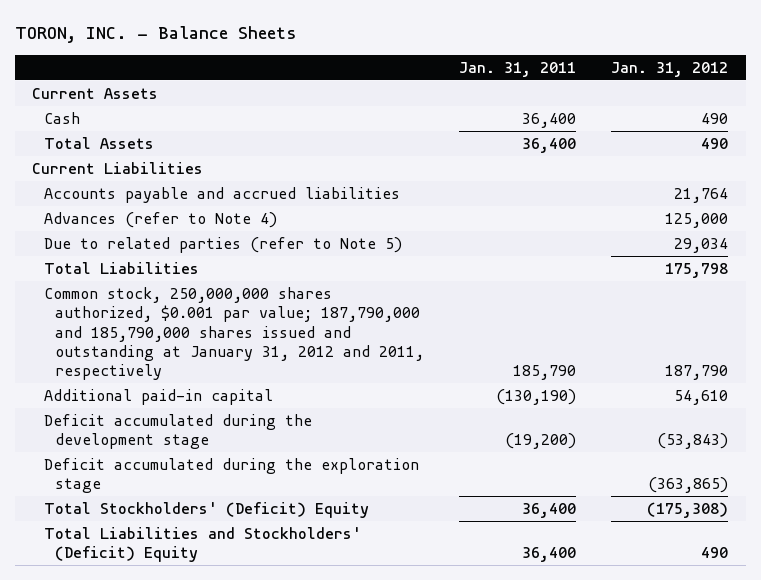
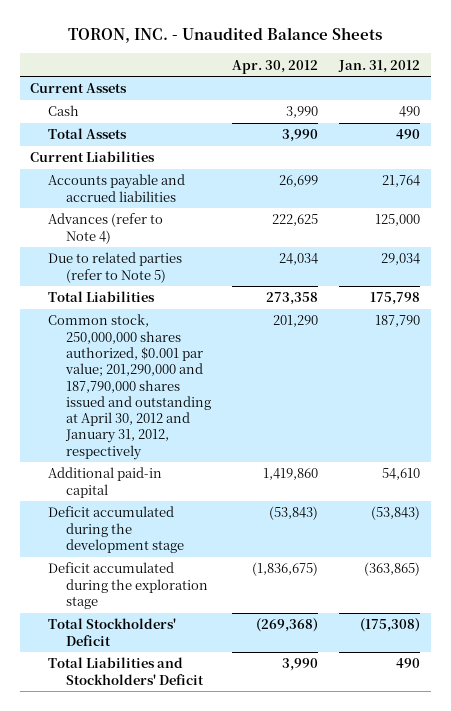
- TORON, INC. - Balance Sheets
+ TORON, INC. - Unaudited Balance Sheets
- | Jan. 31, 2011 | Jan. 31, 2012
+ | Apr. 30, 2012 | Jan. 31, 2012
- Common stock, 250,000,000 shares authorized, $0.001 par value; 187,790,000 and 185,790,000 shares issued and outstanding at January 31, 2012 and 2011, respectively | 185,790 | 187,790
+ Common stock, 250,000,000 shares authorized, $0.001 par value; 201,290,000 and 187,790,000 shares issued and outstanding at April 30, 2012 and January 31, 2012, respectively | 201,290 | 187,790
- Total Stockholders' (Deficit) Equity | 36,400 | (175,308)
- Total Liabilities and Stockholders' (Deficit) Equity | 36,400 | 490
+ Total Stockholders' Deficit | (269,368) | (175,308)
+ Total Liabilities and Stockholders' Deficit | 3,990 | 490

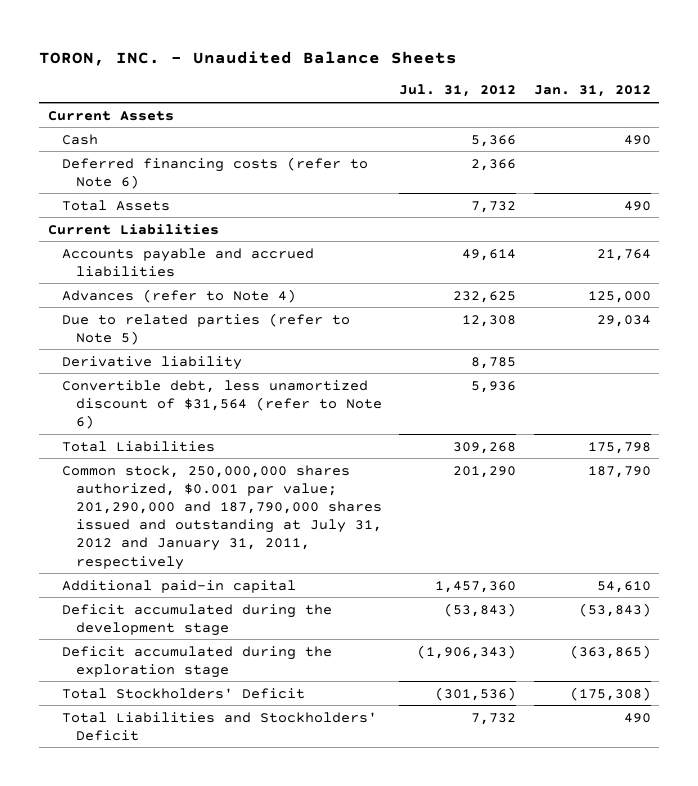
- | Apr. 30, 2012 | Jan. 31, 2012
+ | Jul. 31, 2012 | Jan. 31, 2012
+ Deferred financing costs (refer to Note 6) | 2,366 |
+ Derivative liability | 8,785 |
+ Convertible debt, less unamortized discount of $31,564 (refer to Note 6) | 5,936 |
- Common stock, 250,000,000 shares authorized, $0.001 par value; 201,290,000 and 187,790,000 shares issued and outstanding at April 30, 2012 and January 31, 2012, respectively | 201,290 | 187,790
+ Common stock, 250,000,000 shares authorized, $0.001 par value; 201,290,000 and 187,790,000 shares issued and outstanding at July 31, 2012 and January 31, 2011, respectively | 201,290 | 187,790

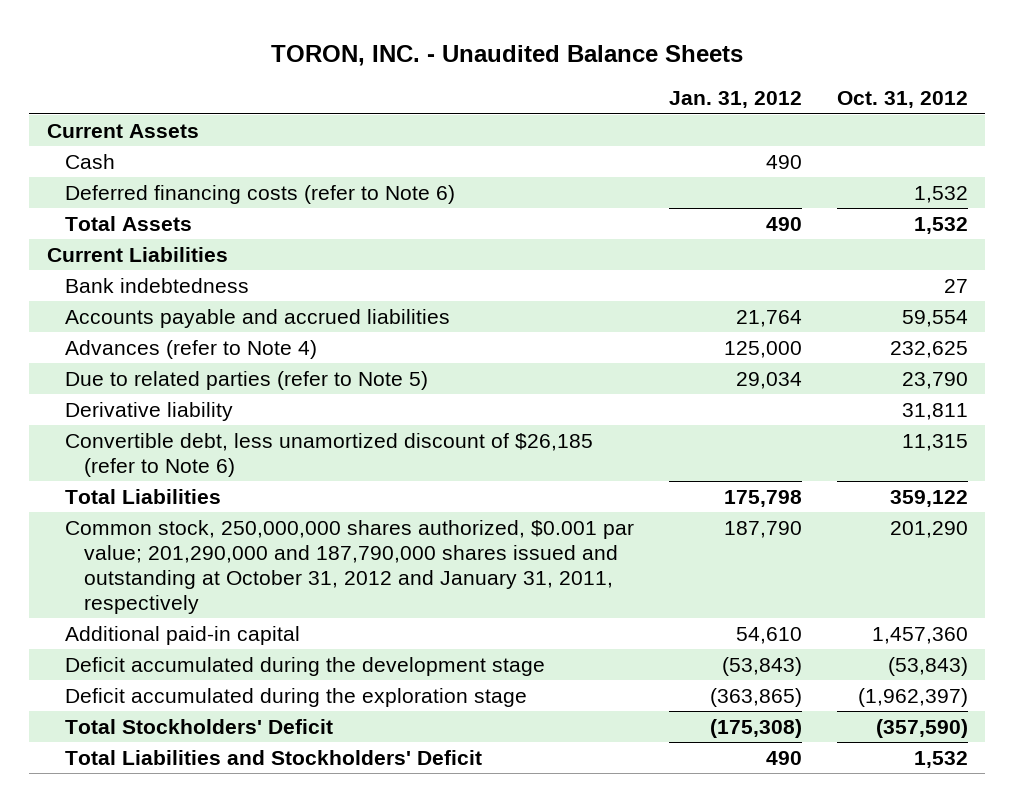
- | Jul. 31, 2012 | Jan. 31, 2012
+ | Jan. 31, 2012 | Oct. 31, 2012
+ Bank indebtedness | | 27
- Convertible debt, less unamortized discount of $31,564 (refer to Note 6) | 5,936 |
+ Convertible debt, less unamortized discount of $26,185 (refer to Note 6) | | 11,315
- Common stock, 250,000,000 shares authorized, $0.001 par value; 201,290,000 and 187,790,000 shares issued and outstanding at July 31, 2012 and January 31, 2011, respectively | 201,290 | 187,790
+ Common stock, 250,000,000 shares authorized, $0.001 par value; 201,290,000 and 187,790,000 shares issued and outstanding at October 31, 2012 and January 31, 2011, respectively | 187,790 | 201,290

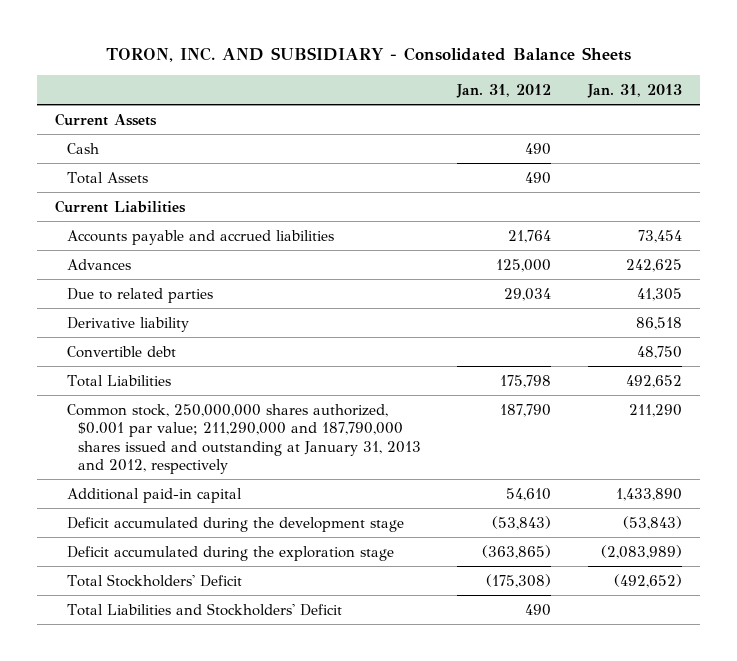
- TORON, INC. - Unaudited Balance Sheets
+ TORON, INC. AND SUBSIDIARY - Consolidated Balance Sheets
- | Jan. 31, 2012 | Oct. 31, 2012
+ | Jan. 31, 2012 | Jan. 31, 2013
- Deferred financing costs (refer to Note 6) | | 1,532
- Bank indebtedness | | 27
- Advances (refer to Note 4) | 125,000 | 232,625
- Due to related parties (refer to Note 5) | 29,034 | 23,790
+ Advances | 125,000 | 242,625
+ Due to related parties | 29,034 | 41,305
- Convertible debt, less unamortized discount of $26,185 (refer to Note 6) | | 11,315
+ Convertible debt | | 48,750
- Common stock, 250,000,000 shares authorized, $0.001 par value; 201,290,000 and 187,790,000 shares issued and outstanding at October 31, 2012 and January 31, 2011, respectively | 187,790 | 201,290
+ Common stock, 250,000,000 shares authorized, $0.001 par value; 211,290,000 and 187,790,000 shares issued and outstanding at January 31, 2013 and 2012, respectively | 187,790 | 211,290

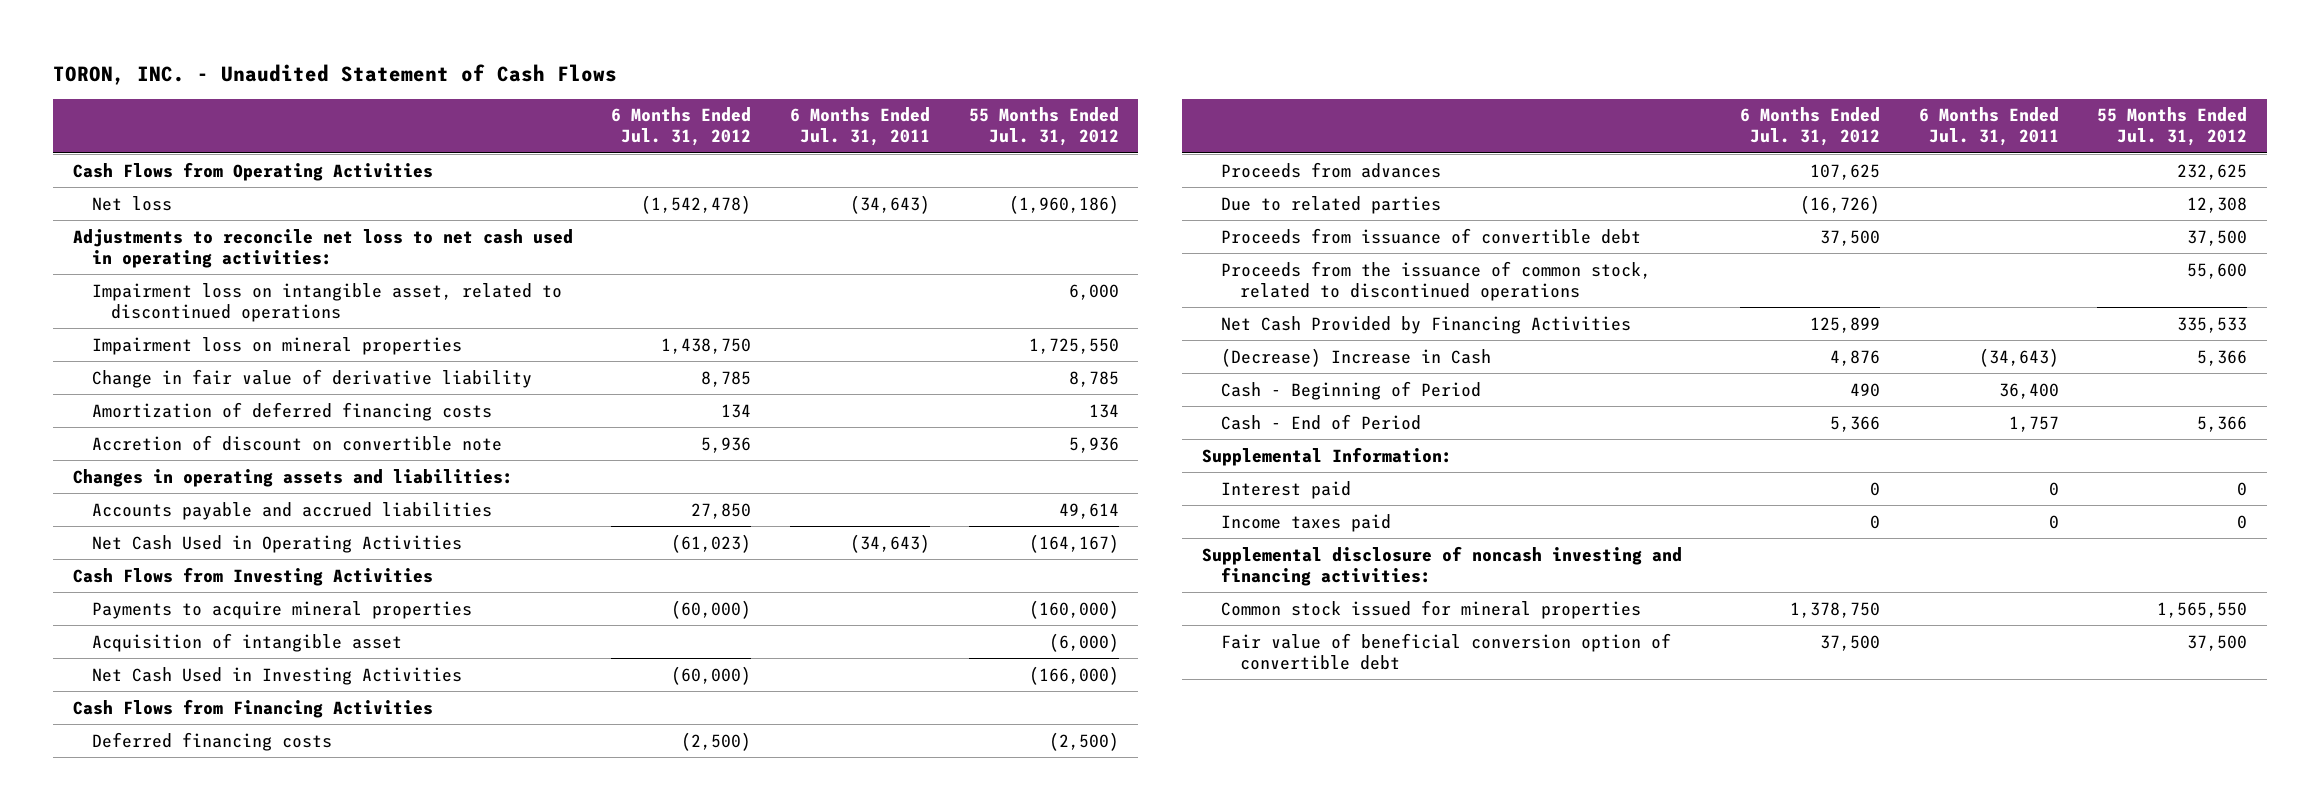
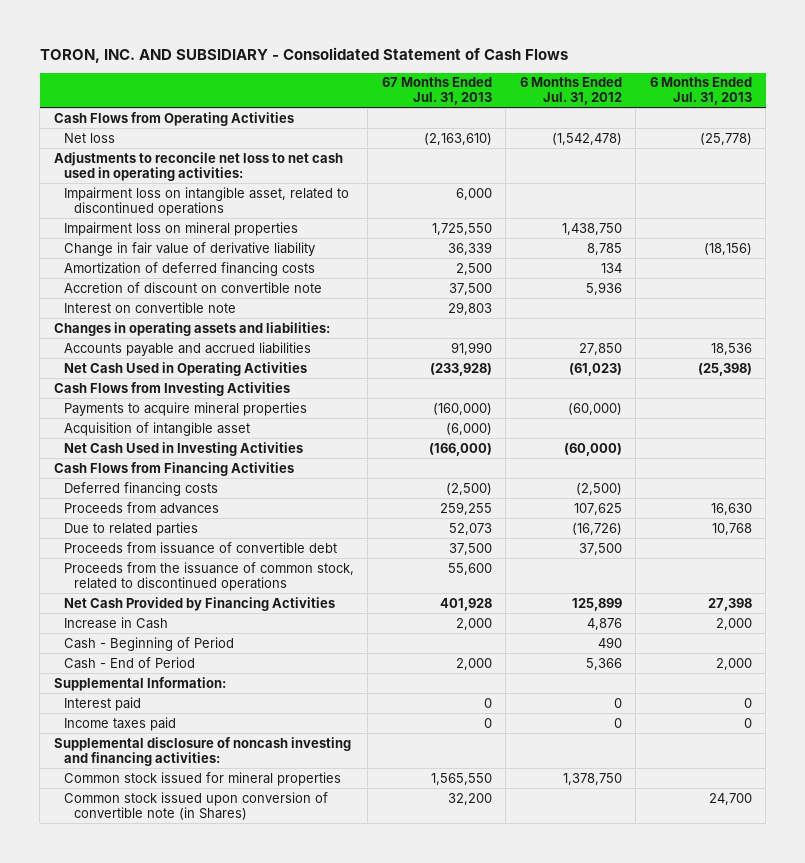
- TORON, INC. - Unaudited Statement of Cash Flows
+ TORON, INC. AND SUBSIDIARY - Consolidated Statement of Cash Flows
- | 6 Months Ended Jul. 31, 2012 | 6 Months Ended Jul. 31, 2011 | 55 Months Ended Jul. 31, 2012
+ | 67 Months Ended Jul. 31, 2013 | 6 Months Ended Jul. 31, 2012 | 6 Months Ended Jul. 31, 2013
+ Interest on convertible note | 29,803 | |
- (Decrease) Increase in Cash | 4,876 | (34,643) | 5,366
+ Increase in Cash | 2,000 | 4,876 | 2,000
- Fair value of beneficial conversion option of convertible debt | 37,500 | | 37,500
+ Common stock issued upon conversion of convertible note (in Shares) | 32,200 | | 24,700

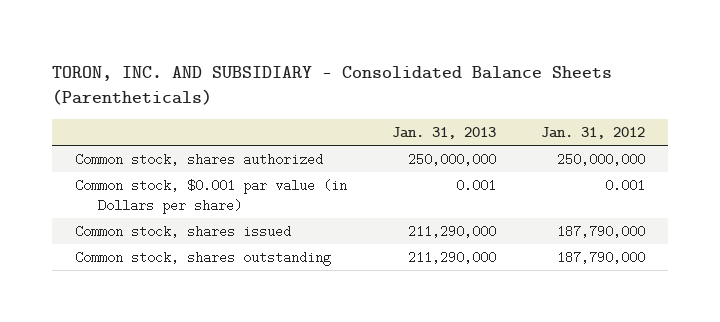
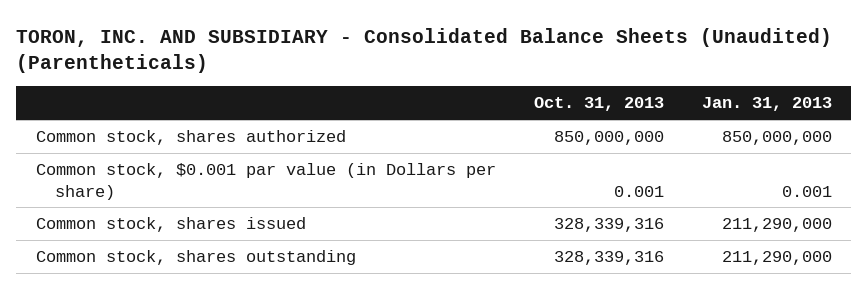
- TORON, INC. AND SUBSIDIARY - Consolidated Balance Sheets (Parentheticals)
+ TORON, INC. AND SUBSIDIARY - Consolidated Balance Sheets (Unaudited) (Parentheticals)
- | Jan. 31, 2013 | Jan. 31, 2012
+ | Oct. 31, 2013 | Jan. 31, 2013
- Common stock, shares authorized | 250,000,000 | 250,000,000
+ Common stock, shares authorized | 850,000,000 | 850,000,000

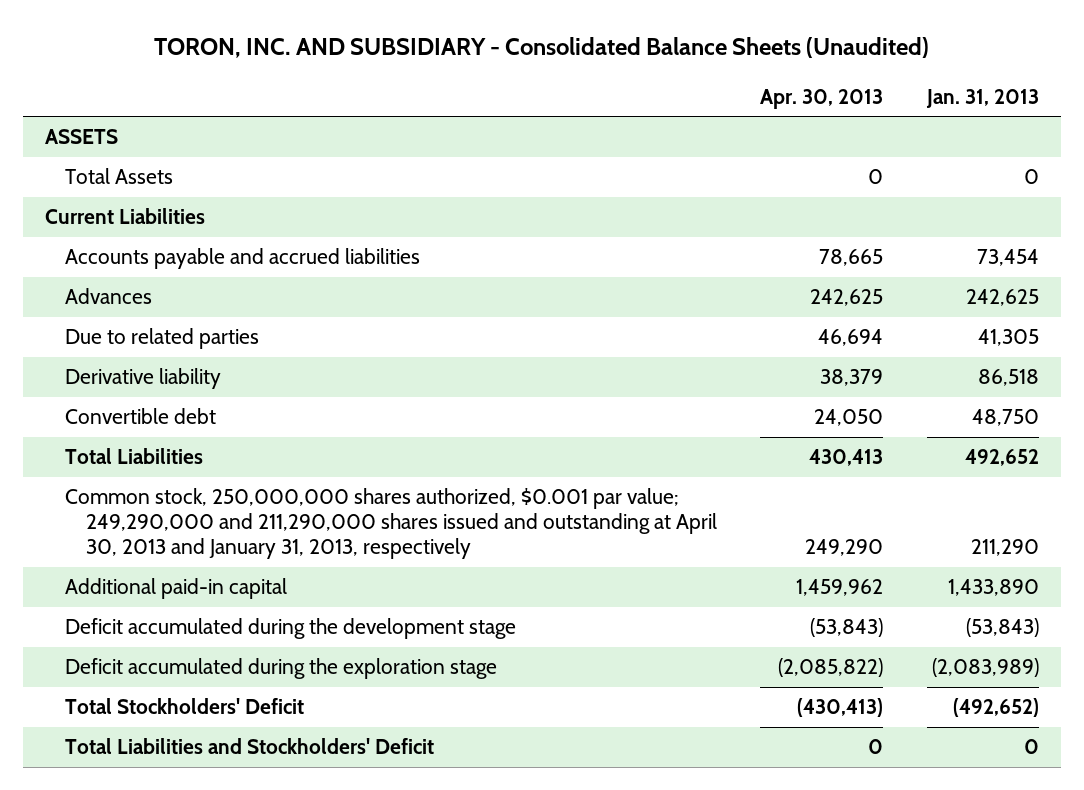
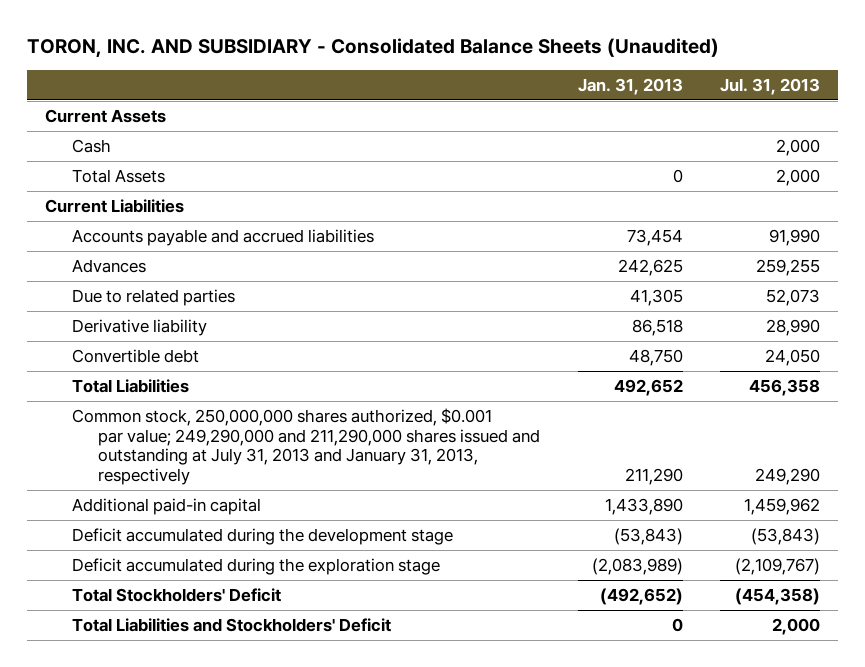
- | Apr. 30, 2013 | Jan. 31, 2013
+ | Jan. 31, 2013 | Jul. 31, 2013
- ASSETS
+ Current Assets
+ Cash | | 2,000
- Common stock, 250,000,000 shares authorized, $0.001 par value; 249,290,000 and 211,290,000 shares issued and outstanding at April 30, 2013 and January 31, 2013, respectively | 249,290 | 211,290
+ Common stock, 250,000,000 shares authorized, $0.001 par value; 249,290,000 and 211,290,000 shares issued and outstanding at July 31, 2013 and January 31, 2013, respectively | 211,290 | 249,290

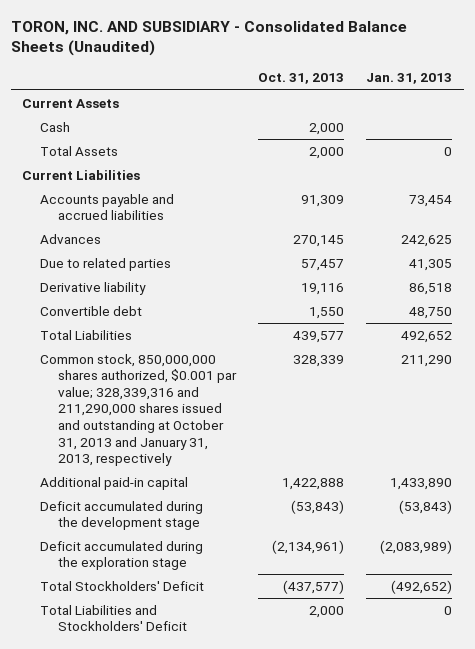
- | Jan. 31, 2013 | Jul. 31, 2013
+ | Oct. 31, 2013 | Jan. 31, 2013
- Common stock, 250,000,000 shares authorized, $0.001 par value; 249,290,000 and 211,290,000 shares issued and outstanding at July 31, 2013 and January 31, 2013, respectively | 211,290 | 249,290
+ Common stock, 850,000,000 shares authorized, $0.001 par value; 328,339,316 and 211,290,000 shares issued and outstanding at October 31, 2013 and January 31, 2013, respectively | 328,339 | 211,290

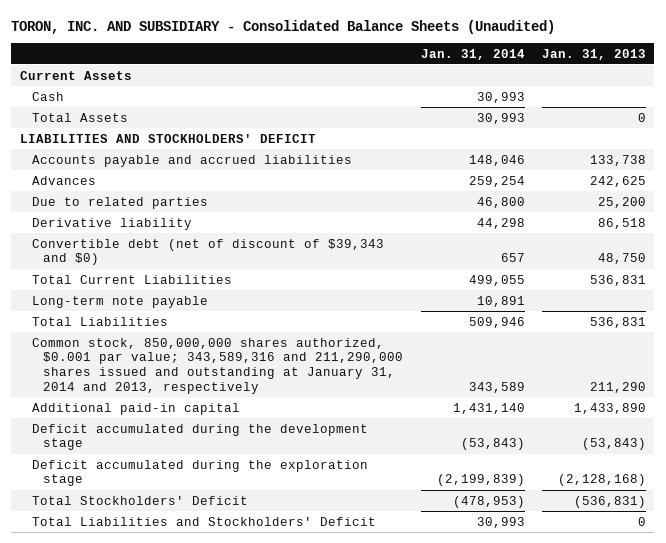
- | Oct. 31, 2013 | Jan. 31, 2013
+ | Jan. 31, 2014 | Jan. 31, 2013
- Current Liabilities
- Accounts payable and accrued liabilities | 91,309 | 73,454
+ LIABILITIES AND STOCKHOLDERS' DEFICIT
+ Accounts payable and accrued liabilities | 148,046 | 133,738
- Due to related parties | 57,457 | 41,305
+ Due to related parties | 46,800 | 25,200
- Convertible debt | 1,550 | 48,750
- Total Liabilities | 439,577 | 492,652
- Common stock, 850,000,000 shares authorized, $0.001 par value; 328,339,316 and 211,290,000 shares issued and outstanding at October 31, 2013 and January 31, 2013, respectively | 328,339 | 211,290
+ Convertible debt (net of discount of $39,343 and $0) | 657 | 48,750
+ Total Current Liabilities | 499,055 | 536,831
+ Long-term note payable | 10,891 |
+ Total Liabilities | 509,946 | 536,831
+ Common stock, 850,000,000 shares authorized, $0.001 par value; 343,589,316 and 211,290,000 shares issued and outstanding at January 31, 2014 and 2013, respectively | 343,589 | 211,290
- Deficit accumulated during the exploration stage | (2,134,961) | (2,083,989)
- Total Stockholders' Deficit | (437,577) | (492,652)
+ Deficit accumulated during the exploration stage | (2,199,839) | (2,128,168)
+ Total Stockholders' Deficit | (478,953) | (536,831)

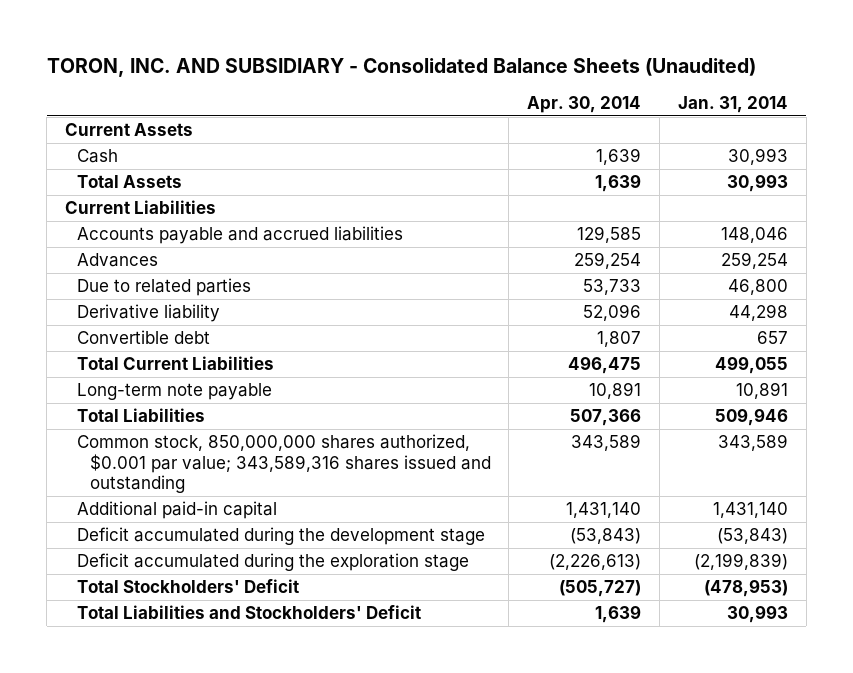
- | Jan. 31, 2014 | Jan. 31, 2013
+ | Apr. 30, 2014 | Jan. 31, 2014
- LIABILITIES AND STOCKHOLDERS' DEFICIT
+ Current Liabilities
- Convertible debt (net of discount of $39,343 and $0) | 657 | 48,750
+ Convertible debt | 1,807 | 657
- Common stock, 850,000,000 shares authorized, $0.001 par value; 343,589,316 and 211,290,000 shares issued and outstanding at January 31, 2014 and 2013, respectively | 343,589 | 211,290
+ Common stock, 850,000,000 shares authorized, $0.001 par value; 343,589,316 shares issued and outstanding | 343,589 | 343,589

